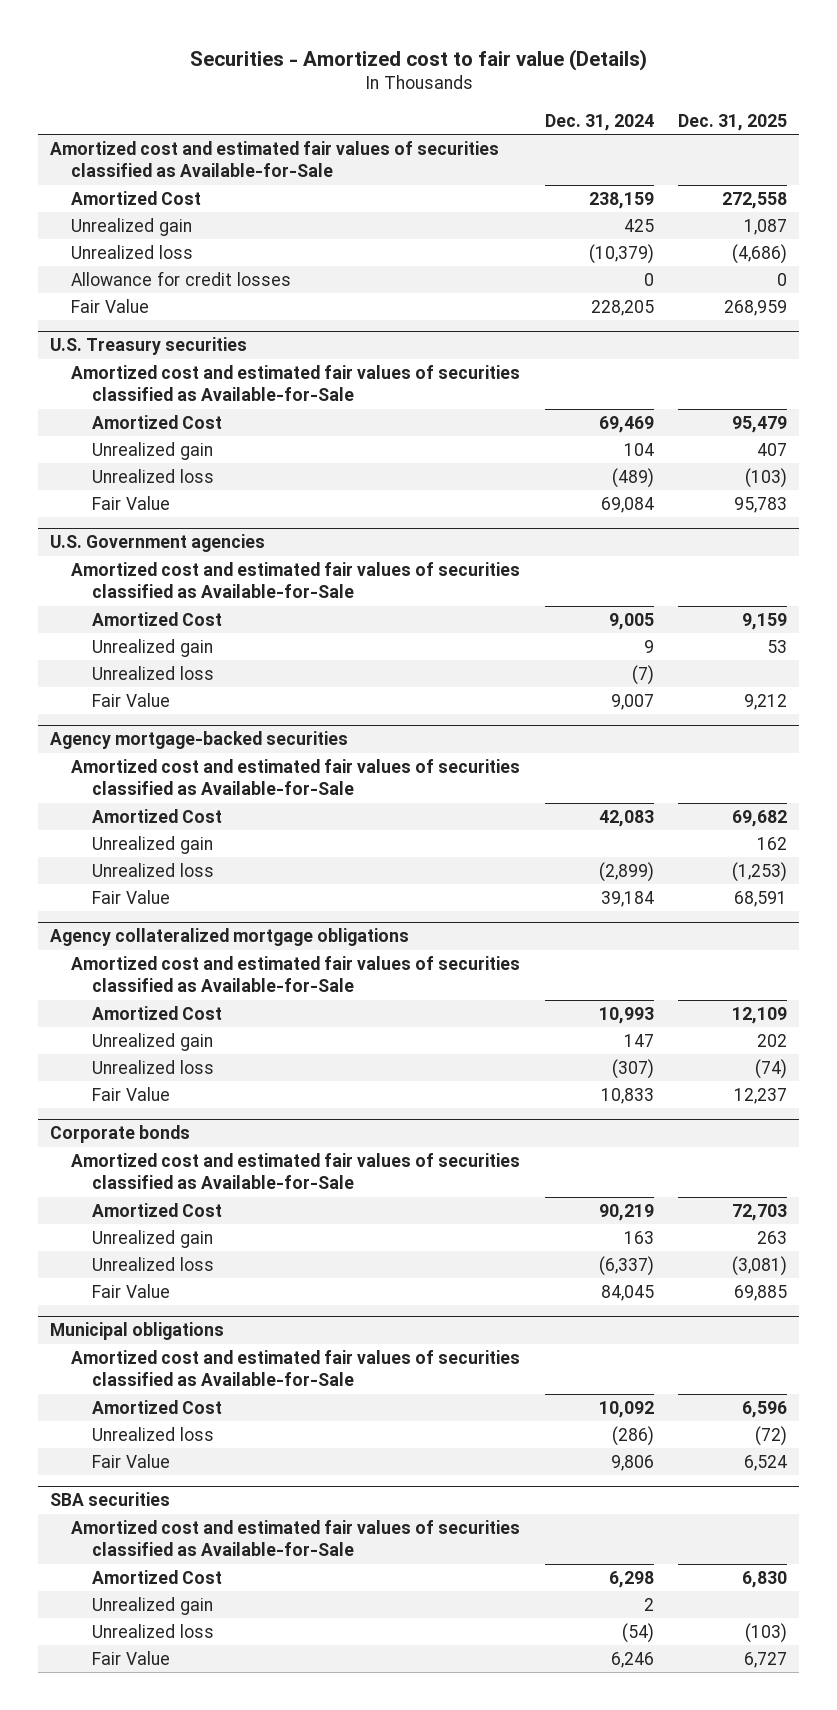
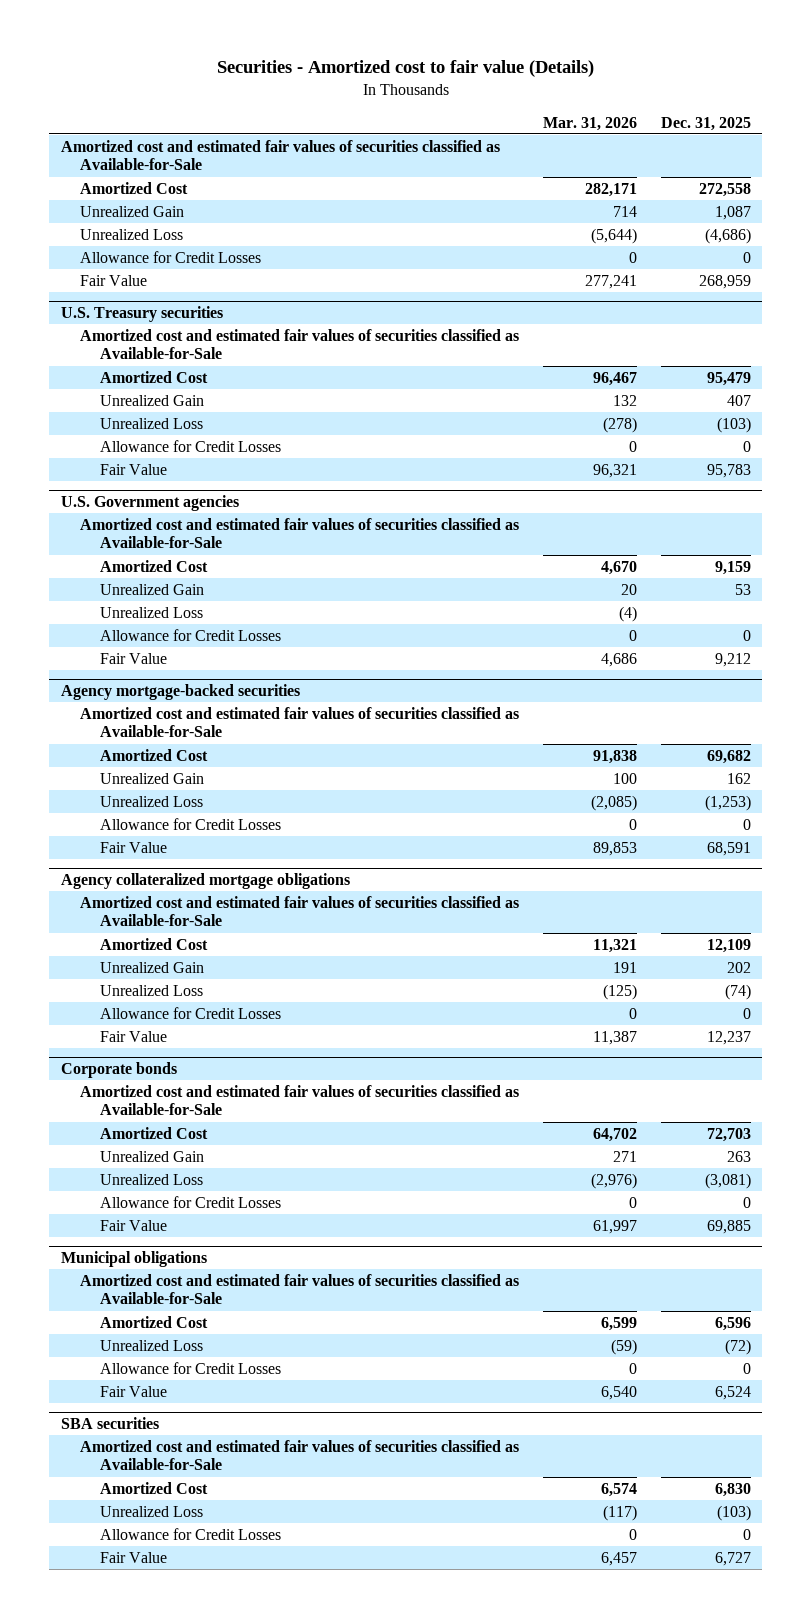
- | Dec. 31, 2024 | Dec. 31, 2025
+ | Mar. 31, 2026 | Dec. 31, 2025
- Unrealized gain | 425 | 1,087
- Unrealized loss | (10,379) | (4,686)
- Allowance for credit losses | 0 | 0
+ Unrealized Gain | 714 | 1,087
+ Unrealized Loss | (5,644) | (4,686)
+ Allowance for Credit Losses | 0 | 0
@ U.S. Treasury securities
- Unrealized gain | 104 | 407
- Unrealized loss | (489) | (103)
+ Unrealized Gain | 132 | 407
+ Unrealized Loss | (278) | (103)
+ Allowance for Credit Losses | 0 | 0
@ U.S. Government agencies
- Unrealized gain | 9 | 53
- Unrealized loss | (7) |
+ Unrealized Gain | 20 | 53
+ Unrealized Loss | (4) |
+ Allowance for Credit Losses | 0 | 0
@ Agency mortgage-backed securities
- Unrealized gain | | 162
- Unrealized loss | (2,899) | (1,253)
+ Unrealized Gain | 100 | 162
+ Unrealized Loss | (2,085) | (1,253)
+ Allowance for Credit Losses | 0 | 0
@ Agency collateralized mortgage obligations
- Unrealized gain | 147 | 202
- Unrealized loss | (307) | (74)
+ Unrealized Gain | 191 | 202
+ Unrealized Loss | (125) | (74)
+ Allowance for Credit Losses | 0 | 0
@ Corporate bonds
- Unrealized gain | 163 | 263
- Unrealized loss | (6,337) | (3,081)
+ Unrealized Gain | 271 | 263
+ Unrealized Loss | (2,976) | (3,081)
+ Allowance for Credit Losses | 0 | 0
@ Municipal obligations
- Unrealized loss | (286) | (72)
+ Unrealized Loss | (59) | (72)
+ Allowance for Credit Losses | 0 | 0
@ SBA securities
- Unrealized gain | 2 |
- Unrealized loss | (54) | (103)
+ Unrealized Loss | (117) | (103)
+ Allowance for Credit Losses | 0 | 0

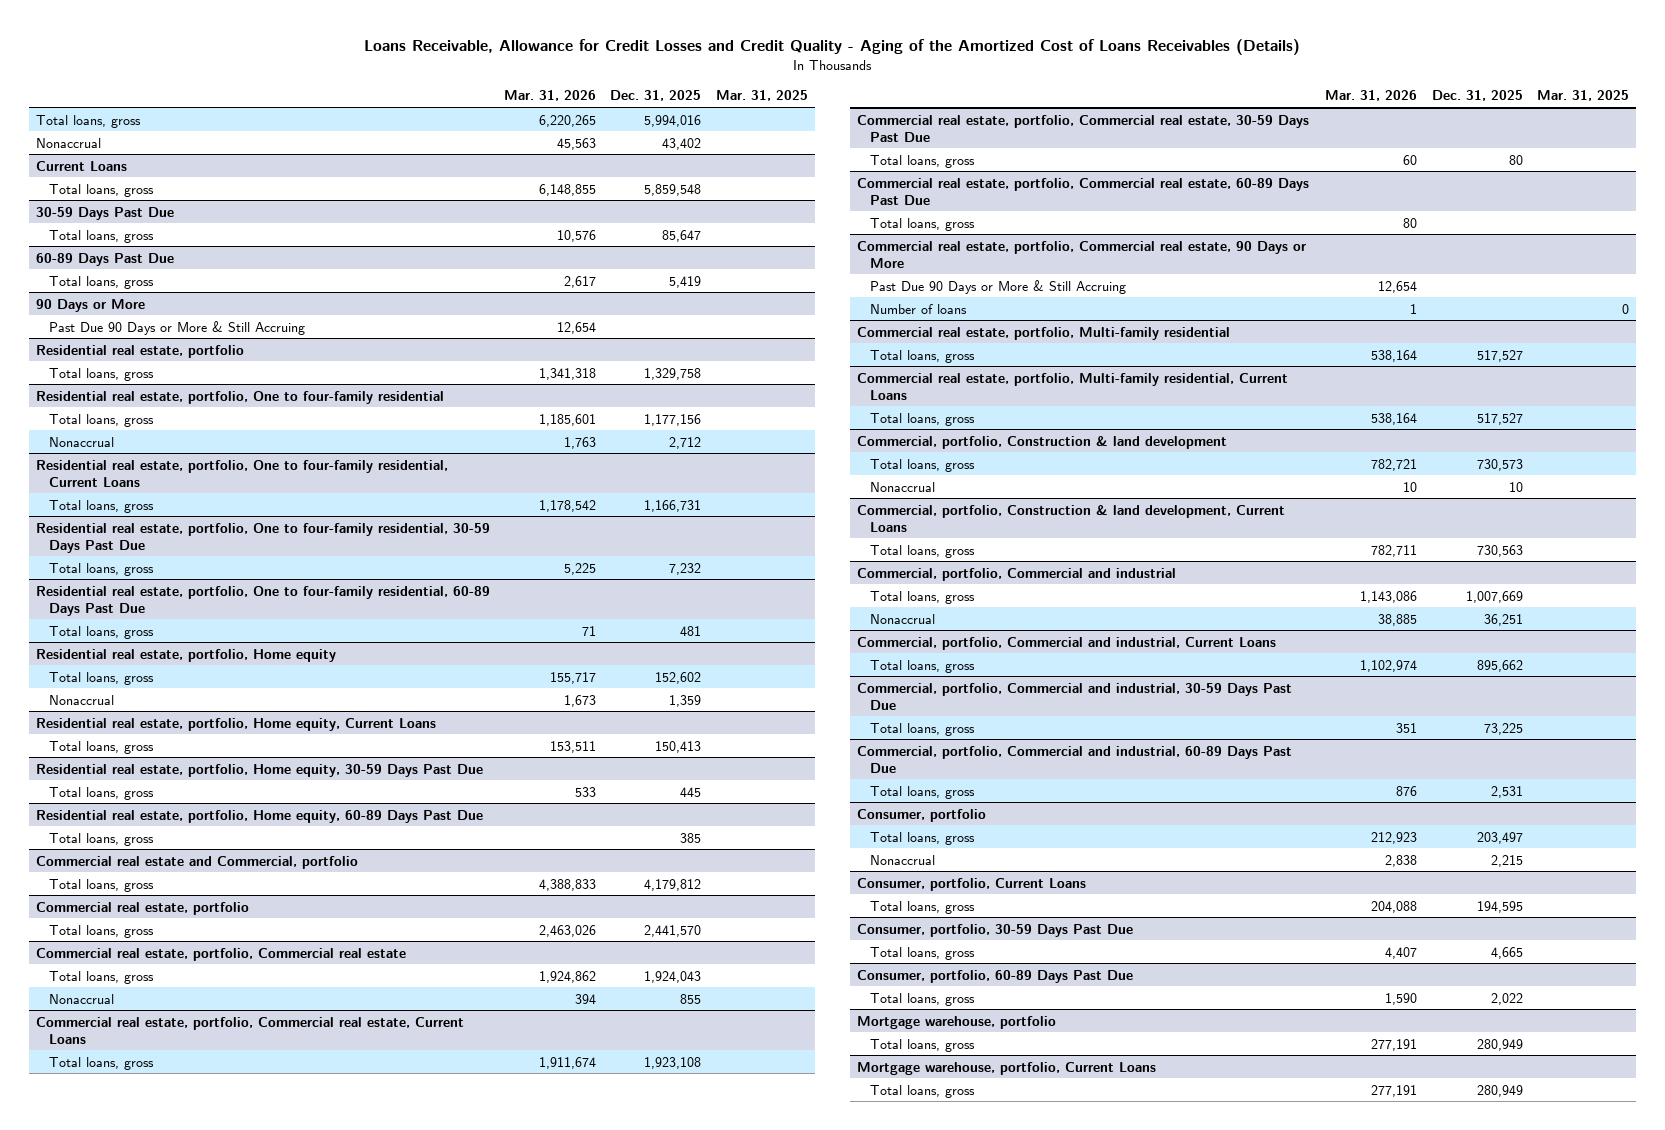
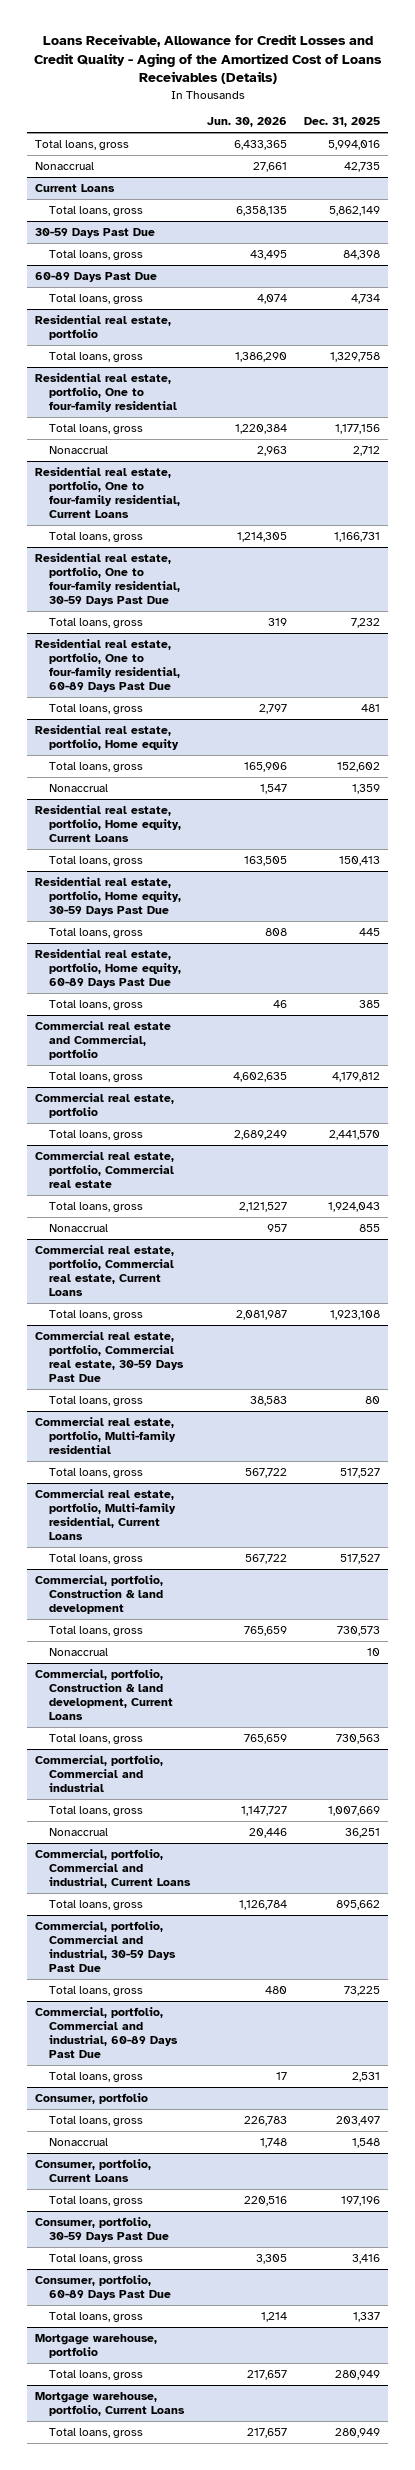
- | Mar. 31, 2026 | Dec. 31, 2025 | Mar. 31, 2025
+ | Jun. 30, 2026 | Dec. 31, 2025
- Nonaccrual | 45,563 | 43,402 |
+ Nonaccrual | 27,661 | 42,735
@ Current Loans
- Total loans, gross | 6,148,855 | 5,859,548 |
+ Total loans, gross | 6,358,135 | 5,862,149
@ 30-59 Days Past Due
- Total loans, gross | 10,576 | 85,647 |
+ Total loans, gross | 43,495 | 84,398
@ 60-89 Days Past Due
- Total loans, gross | 2,617 | 5,419 |
- 90 Days or More
- Past Due 90 Days or More & Still Accruing | 12,654 | |
@ 60-89 Days Past Due
+ Total loans, gross | 4,074 | 4,734
- Commercial real estate, portfolio, Commercial real estate, 60-89 Days Past Due
- Total loans, gross | 80 | |
- Commercial real estate, portfolio, Commercial real estate, 90 Days or More
- Past Due 90 Days or More & Still Accruing | 12,654 | |
- Number of loans | 1 | | 0
@ Consumer, portfolio
- Nonaccrual | 2,838 | 2,215 |
+ Nonaccrual | 1,748 | 1,548
@ Consumer, portfolio, Current Loans
- Total loans, gross | 204,088 | 194,595 |
+ Total loans, gross | 220,516 | 197,196
@ Consumer, portfolio, 30-59 Days Past Due
- Total loans, gross | 4,407 | 4,665 |
+ Total loans, gross | 3,305 | 3,416
@ Consumer, portfolio, 60-89 Days Past Due
- Total loans, gross | 1,590 | 2,022 |
+ Total loans, gross | 1,214 | 1,337

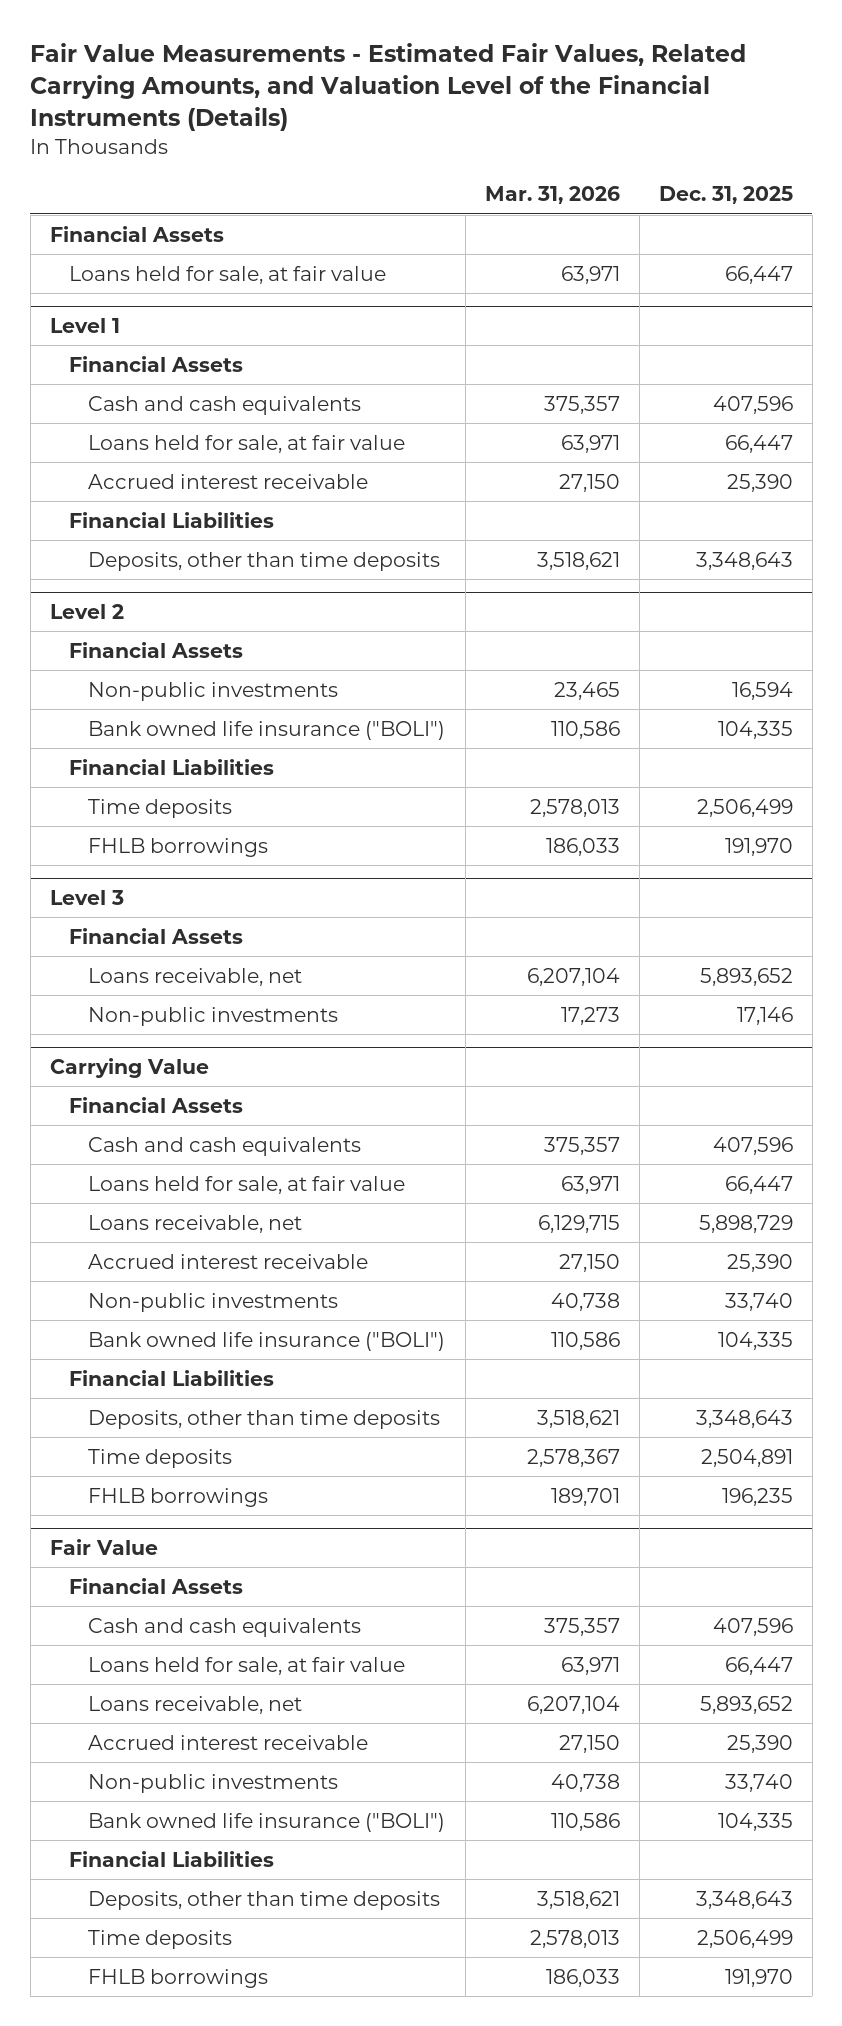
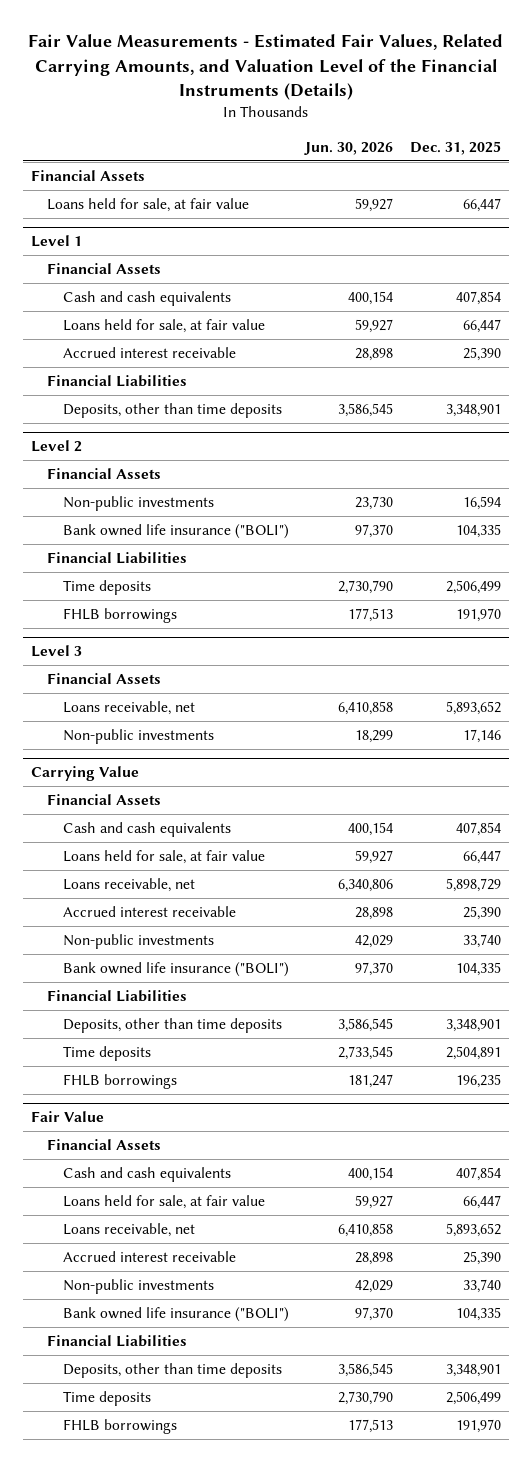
- | Mar. 31, 2026 | Dec. 31, 2025
+ | Jun. 30, 2026 | Dec. 31, 2025
@ Level 1
- Cash and cash equivalents | 375,357 | 407,596
+ Cash and cash equivalents | 400,154 | 407,854
- Deposits, other than time deposits | 3,518,621 | 3,348,643
+ Deposits, other than time deposits | 3,586,545 | 3,348,901
@ Carrying Value
- Cash and cash equivalents | 375,357 | 407,596
+ Cash and cash equivalents | 400,154 | 407,854
- Deposits, other than time deposits | 3,518,621 | 3,348,643
+ Deposits, other than time deposits | 3,586,545 | 3,348,901
@ Fair Value
- Cash and cash equivalents | 375,357 | 407,596
+ Cash and cash equivalents | 400,154 | 407,854
- Deposits, other than time deposits | 3,518,621 | 3,348,643
+ Deposits, other than time deposits | 3,586,545 | 3,348,901

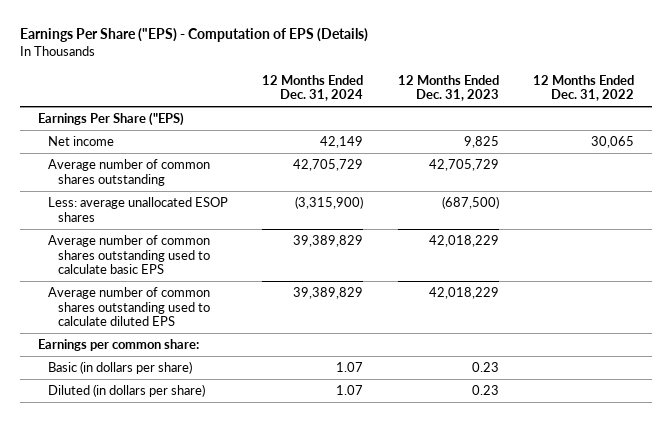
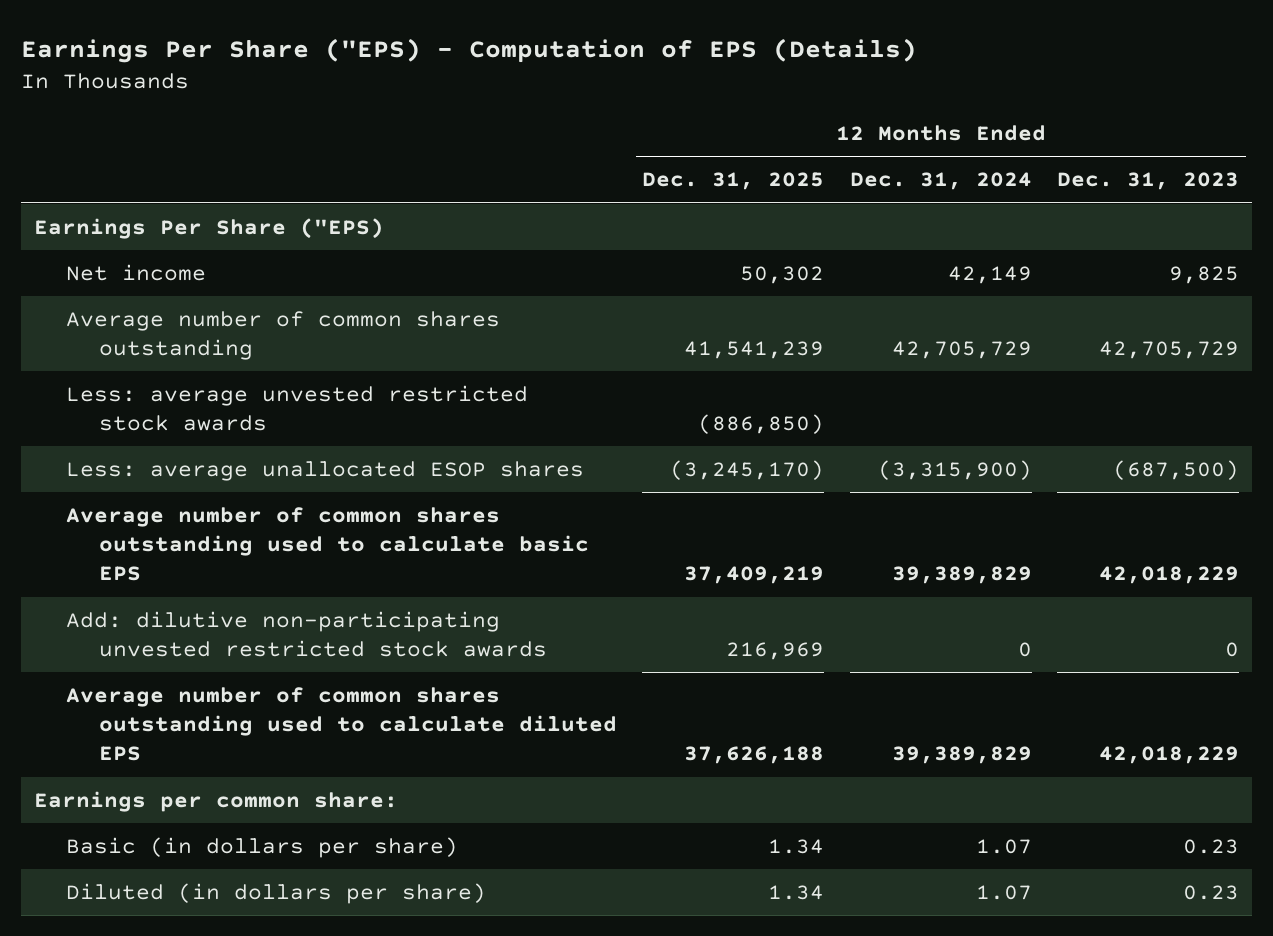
- | 12 Months Ended Dec. 31, 2024 | 12 Months Ended Dec. 31, 2023 | 12 Months Ended Dec. 31, 2022
+ | 12 Months Ended Dec. 31, 2025 | 12 Months Ended Dec. 31, 2024 | 12 Months Ended Dec. 31, 2023
+ Less: average unvested restricted stock awards | (886,850) | |
+ Add: dilutive non-participating unvested restricted stock awards | 216,969 | 0 | 0

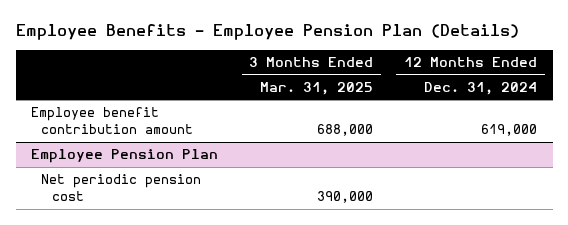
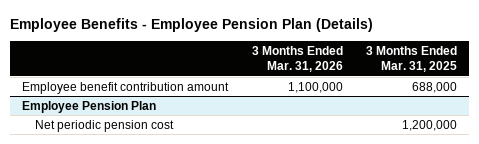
- | 3 Months Ended Mar. 31, 2025 | 12 Months Ended Dec. 31, 2024
+ | 3 Months Ended Mar. 31, 2026 | 3 Months Ended Mar. 31, 2025
@ Employee Pension Plan
- Net periodic pension cost | 390,000 |
+ Net periodic pension cost | | 1,200,000

